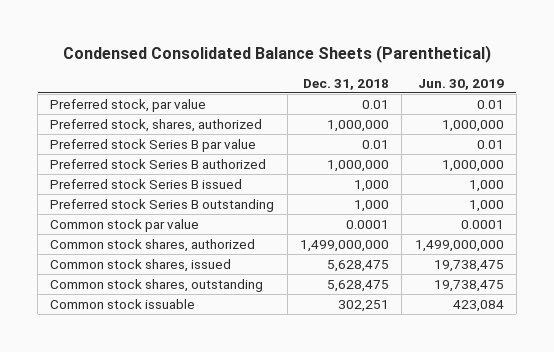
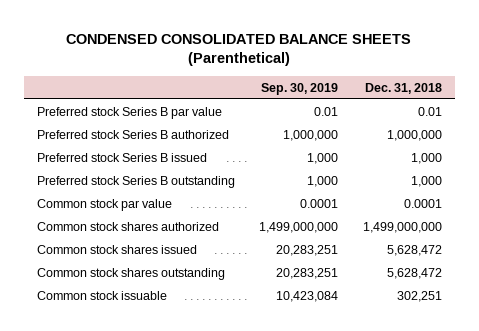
- Condensed Consolidated Balance Sheets (Parenthetical)
+ CONDENSED CONSOLIDATED BALANCE SHEETS (Parenthetical)
- | Dec. 31, 2018 | Jun. 30, 2019
+ | Sep. 30, 2019 | Dec. 31, 2018
- Preferred stock, par value | 0.01 | 0.01
- Preferred stock, shares, authorized | 1,000,000 | 1,000,000
- Common stock shares, authorized | 1,499,000,000 | 1,499,000,000
- Common stock shares, issued | 5,628,475 | 19,738,475
- Common stock shares, outstanding | 5,628,475 | 19,738,475
+ Common stock shares authorized | 1,499,000,000 | 1,499,000,000
+ Common stock shares issued | 20,283,251 | 5,628,472
+ Common stock shares outstanding | 20,283,251 | 5,628,472

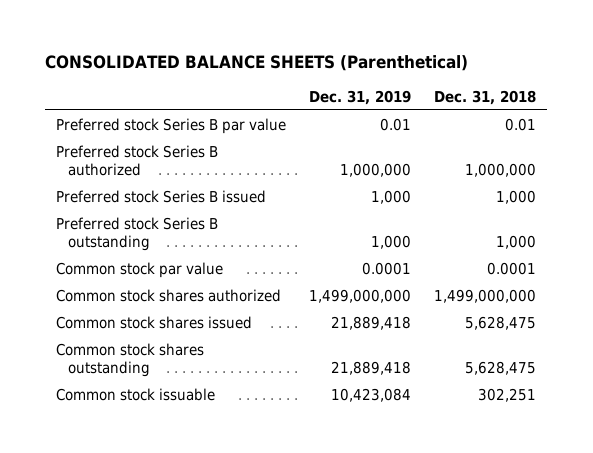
- CONDENSED CONSOLIDATED BALANCE SHEETS (Parenthetical)
+ CONSOLIDATED BALANCE SHEETS (Parenthetical)
- | Sep. 30, 2019 | Dec. 31, 2018
+ | Dec. 31, 2019 | Dec. 31, 2018
- Common stock shares issued | 20,283,251 | 5,628,472
- Common stock shares outstanding | 20,283,251 | 5,628,472
+ Common stock shares issued | 21,889,418 | 5,628,475
+ Common stock shares outstanding | 21,889,418 | 5,628,475

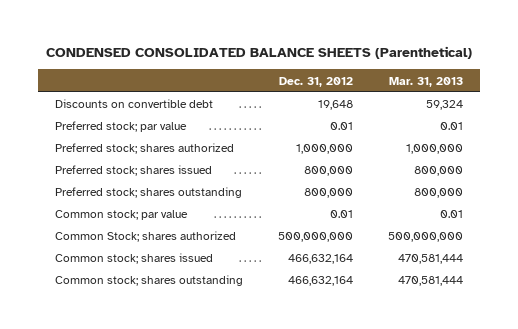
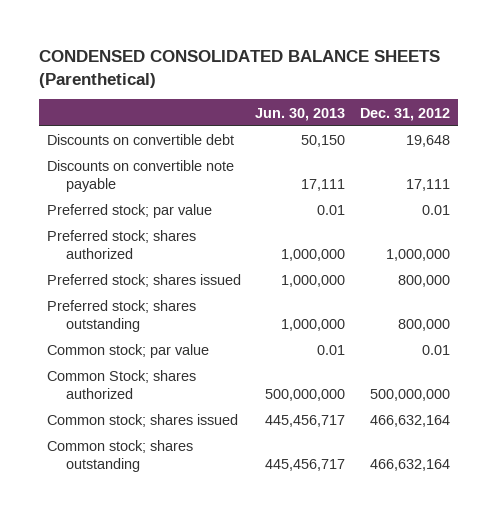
- | Dec. 31, 2012 | Mar. 31, 2013
+ | Jun. 30, 2013 | Dec. 31, 2012
+ Discounts on convertible note payable | 17,111 | 17,111

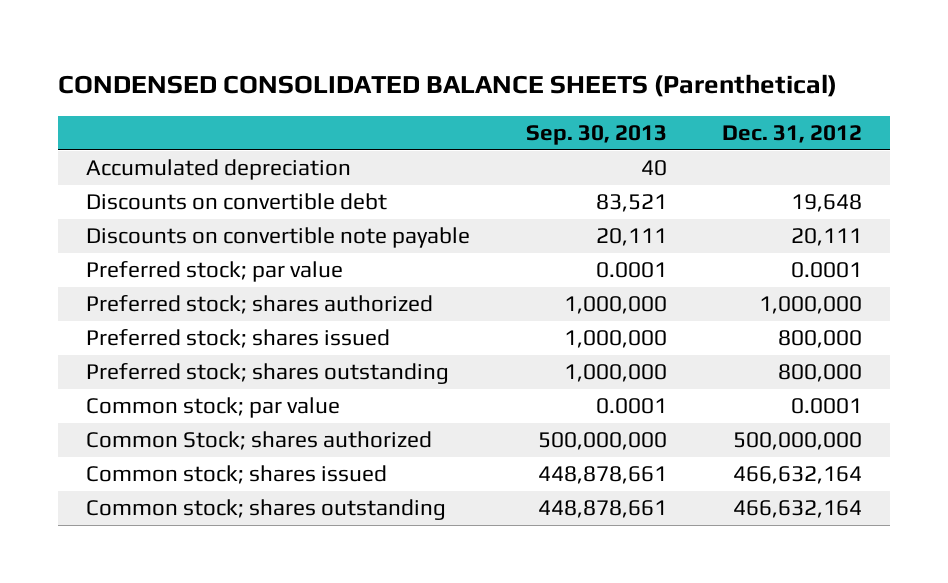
- | Jun. 30, 2013 | Dec. 31, 2012
+ | Sep. 30, 2013 | Dec. 31, 2012
+ Accumulated depreciation | 40 |
- Discounts on convertible note payable | 17,111 | 17,111
- Preferred stock; par value | 0.01 | 0.01
+ Discounts on convertible note payable | 20,111 | 20,111
+ Preferred stock; par value | 0.0001 | 0.0001
- Common stock; par value | 0.01 | 0.01
+ Common stock; par value | 0.0001 | 0.0001

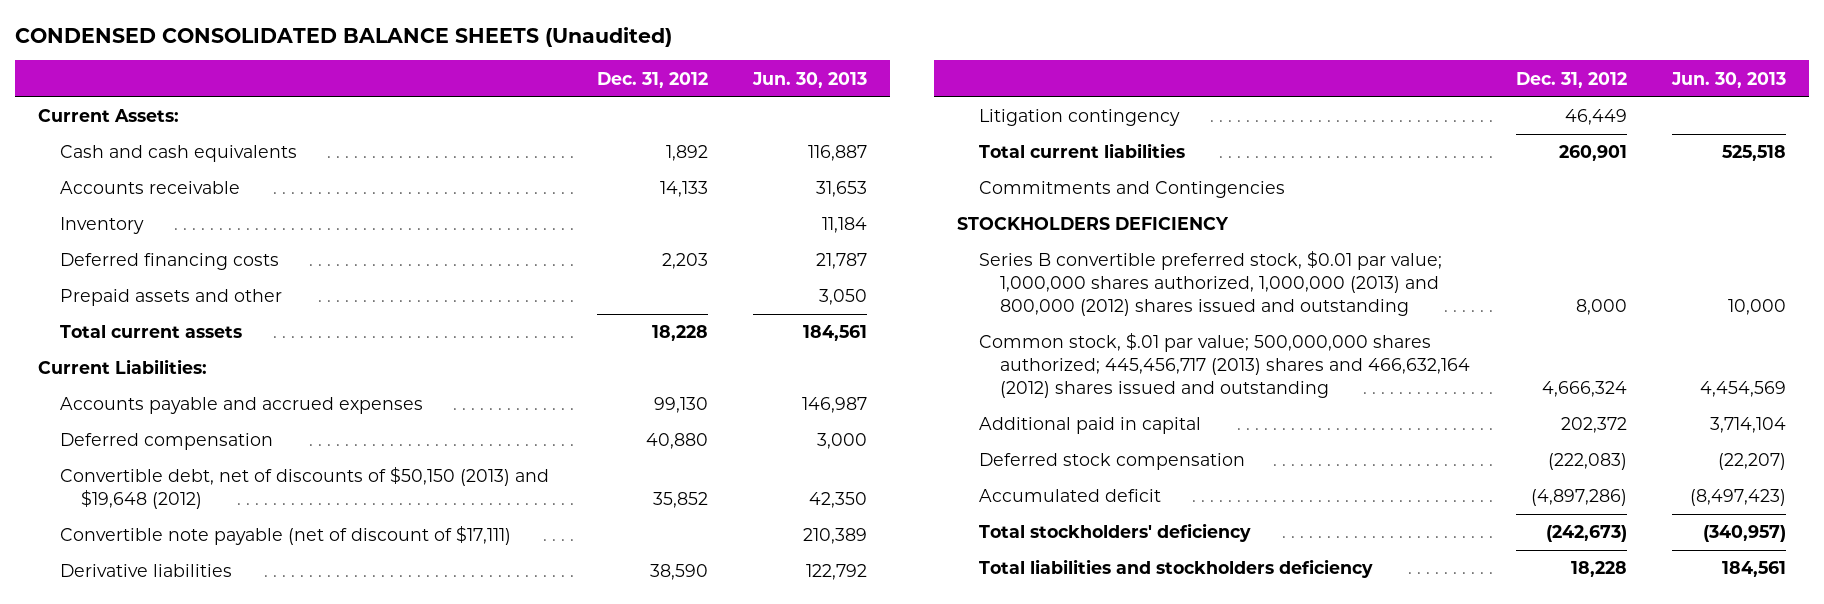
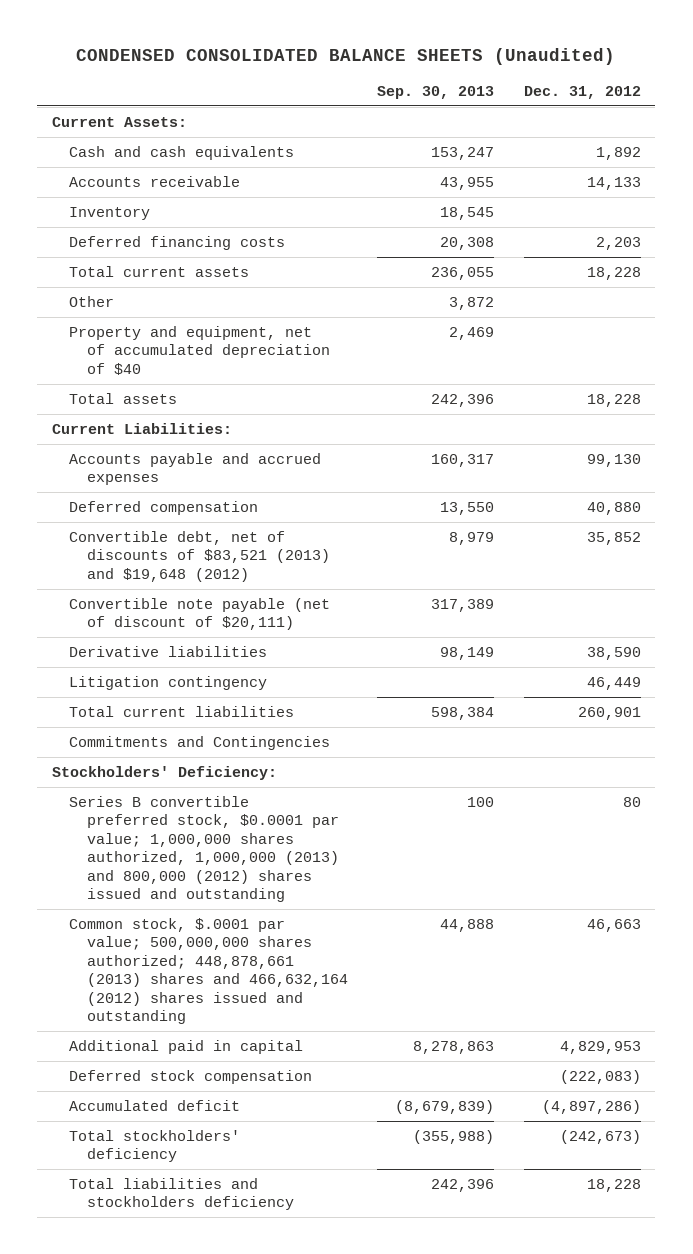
- | Dec. 31, 2012 | Jun. 30, 2013
+ | Sep. 30, 2013 | Dec. 31, 2012
- Prepaid assets and other | | 3,050
+ Other | 3,872 |
+ Property and equipment, net of accumulated depreciation of $40 | 2,469 |
+ Total assets | 242,396 | 18,228
- Convertible debt, net of discounts of $50,150 (2013) and $19,648 (2012) | 35,852 | 42,350
- Convertible note payable (net of discount of $17,111) | | 210,389
+ Convertible debt, net of discounts of $83,521 (2013) and $19,648 (2012) | 8,979 | 35,852
+ Convertible note payable (net of discount of $20,111) | 317,389 |
- STOCKHOLDERS DEFICIENCY
- Series B convertible preferred stock, $0.01 par value; 1,000,000 shares authorized, 1,000,000 (2013) and 800,000 (2012) shares issued and outstanding | 8,000 | 10,000
- Common stock, $.01 par value; 500,000,000 shares authorized; 445,456,717 (2013) shares and 466,632,164 (2012) shares issued and outstanding | 4,666,324 | 4,454,569
- Additional paid in capital | 202,372 | 3,714,104
+ Stockholders' Deficiency:
+ Series B convertible preferred stock, $0.0001 par value; 1,000,000 shares authorized, 1,000,000 (2013) and 800,000 (2012) shares issued and outstanding | 100 | 80
+ Common stock, $.0001 par value; 500,000,000 shares authorized; 448,878,661 (2013) shares and 466,632,164 (2012) shares issued and outstanding | 44,888 | 46,663
+ Additional paid in capital | 8,278,863 | 4,829,953

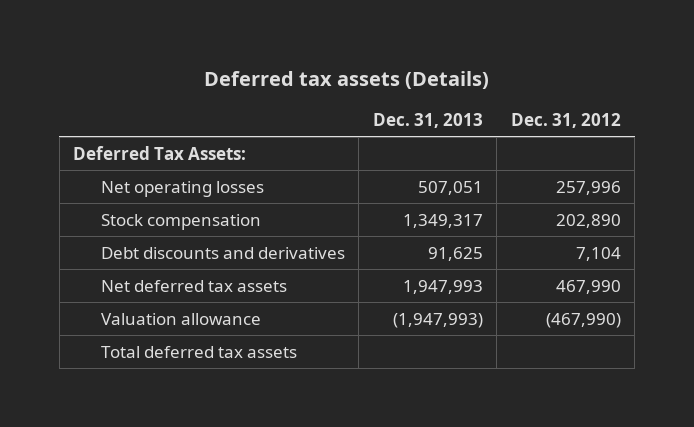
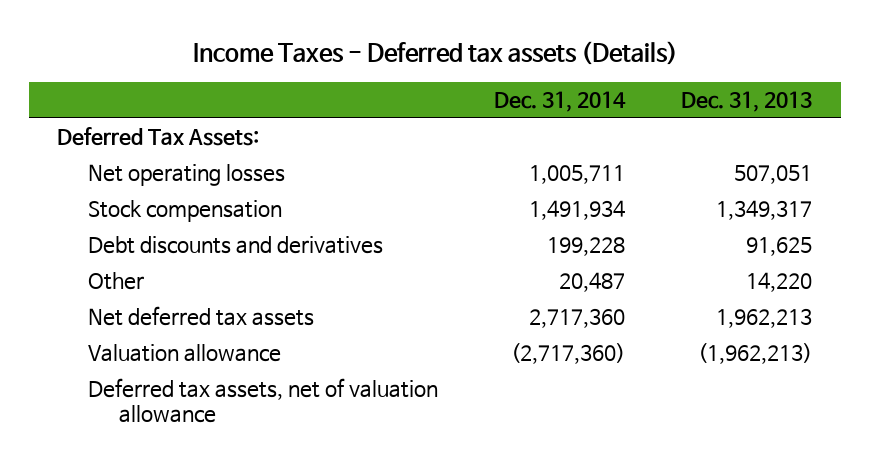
- Deferred tax assets (Details)
+ Income Taxes - Deferred tax assets (Details)
- | Dec. 31, 2013 | Dec. 31, 2012
+ | Dec. 31, 2014 | Dec. 31, 2013
- Net deferred tax assets | 1,947,993 | 467,990
- Valuation allowance | (1,947,993) | (467,990)
- Total deferred tax assets
+ Other | 20,487 | 14,220
+ Net deferred tax assets | 2,717,360 | 1,962,213
+ Valuation allowance | (2,717,360) | (1,962,213)
+ Deferred tax assets, net of valuation allowance

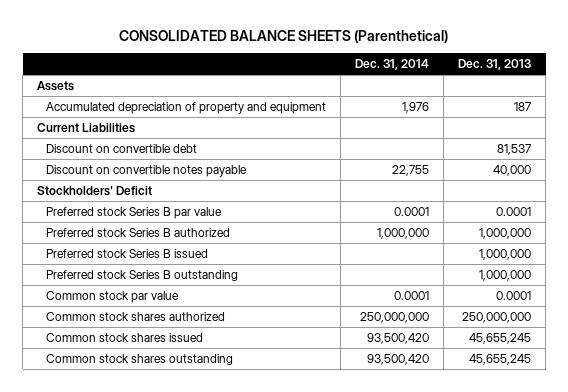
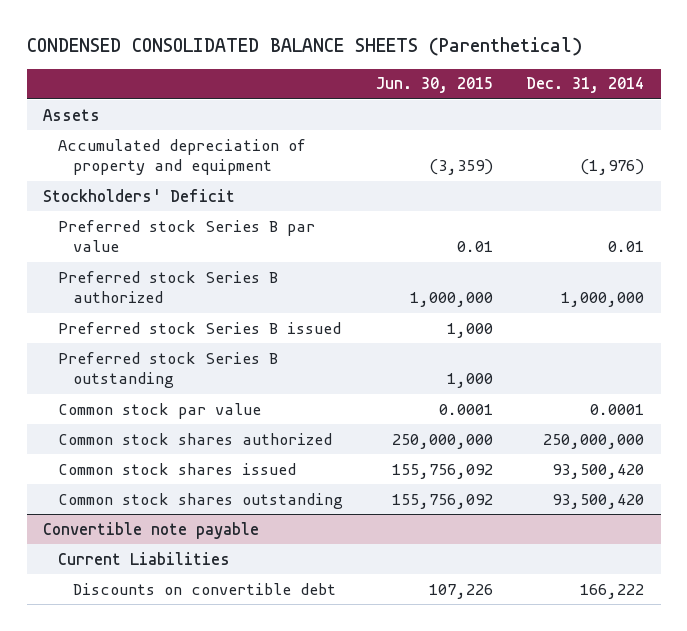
- CONSOLIDATED BALANCE SHEETS (Parenthetical)
+ CONDENSED CONSOLIDATED BALANCE SHEETS (Parenthetical)
- | Dec. 31, 2014 | Dec. 31, 2013
+ | Jun. 30, 2015 | Dec. 31, 2014
- Accumulated depreciation of property and equipment | 1,976 | 187
- Current Liabilities
- Discount on convertible debt | | 81,537
- Discount on convertible notes payable | 22,755 | 40,000
+ Accumulated depreciation of property and equipment | (3,359) | (1,976)
- Preferred stock Series B par value | 0.0001 | 0.0001
+ Preferred stock Series B par value | 0.01 | 0.01
+ Convertible note payable
+ Current Liabilities
+ Discounts on convertible debt | 107,226 | 166,222

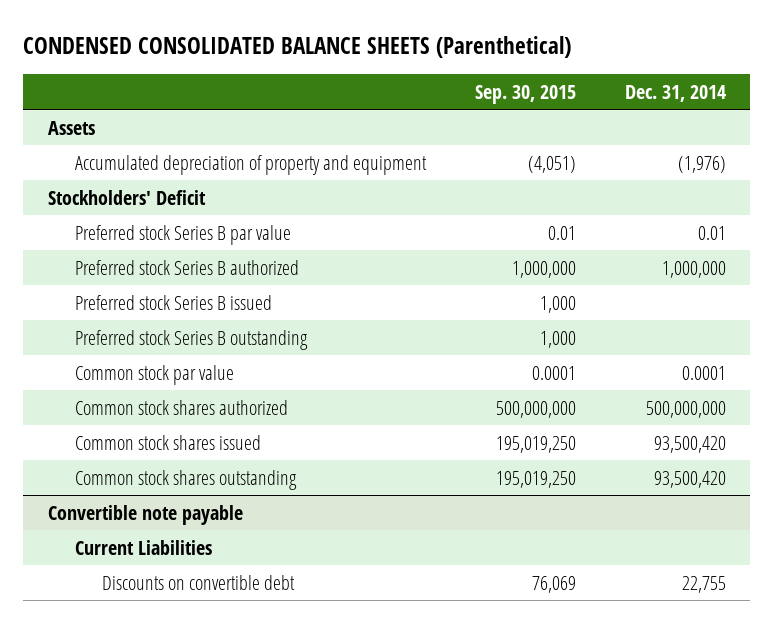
- | Jun. 30, 2015 | Dec. 31, 2014
+ | Sep. 30, 2015 | Dec. 31, 2014
- Common stock shares authorized | 250,000,000 | 250,000,000
+ Common stock shares authorized | 500,000,000 | 500,000,000
@ Convertible note payable
- Discounts on convertible debt | 107,226 | 166,222
+ Discounts on convertible debt | 76,069 | 22,755

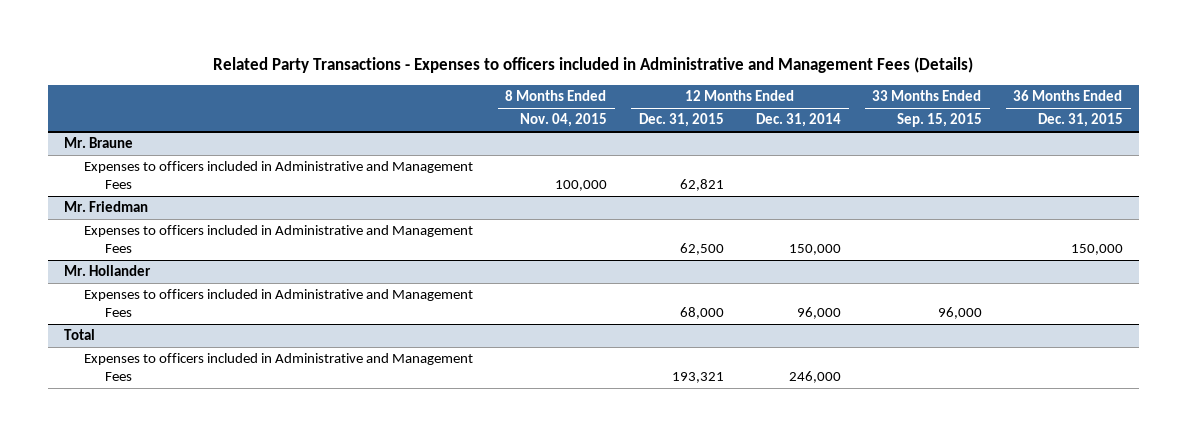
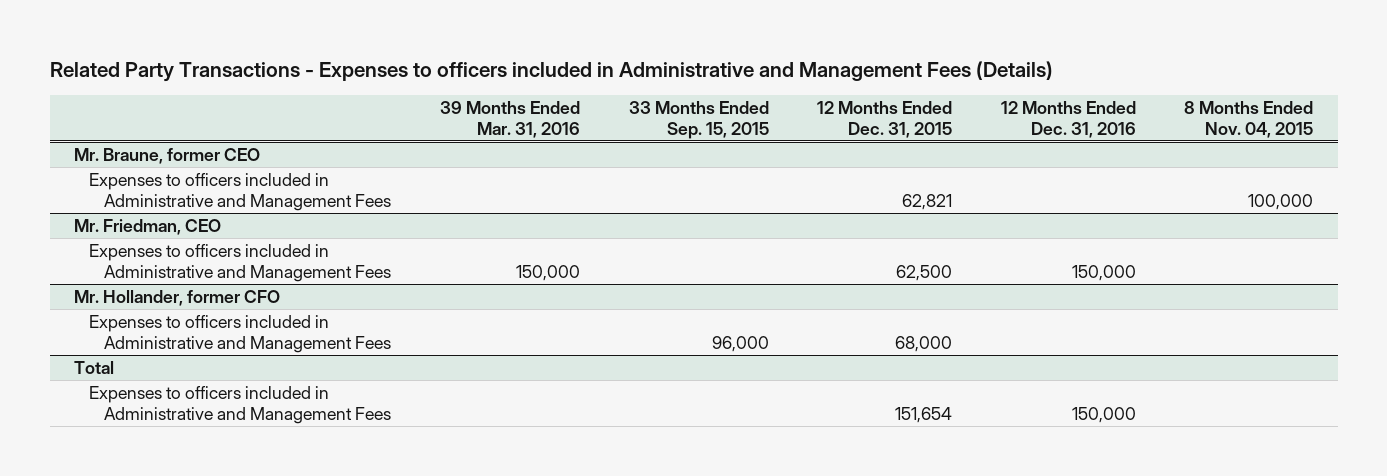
- | 8 Months Ended Nov. 04, 2015 | 12 Months Ended Dec. 31, 2015 | 12 Months Ended Dec. 31, 2014 | 33 Months Ended Sep. 15, 2015 | 36 Months Ended Dec. 31, 2015
+ | 39 Months Ended Mar. 31, 2016 | 33 Months Ended Sep. 15, 2015 | 12 Months Ended Dec. 31, 2015 | 12 Months Ended Dec. 31, 2016 | 8 Months Ended Nov. 04, 2015
- Mr. Braune
+ Mr. Braune, former CEO
- Mr. Friedman
+ Mr. Friedman, CEO
- Mr. Hollander
+ Mr. Hollander, former CFO
@ Total
- Expenses to officers included in Administrative and Management Fees | | 193,321 | 246,000 | |
+ Expenses to officers included in Administrative and Management Fees | | | 151,654 | 150,000 |

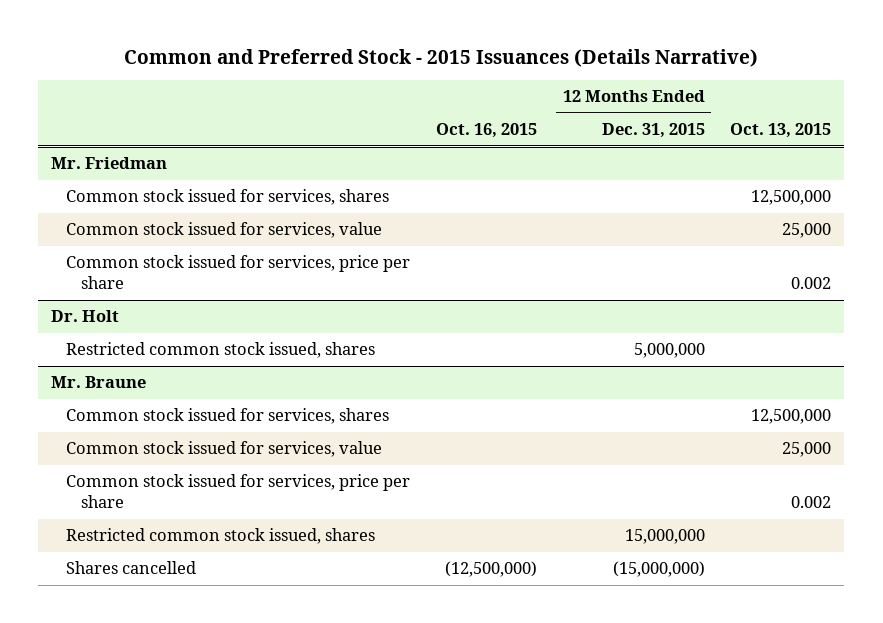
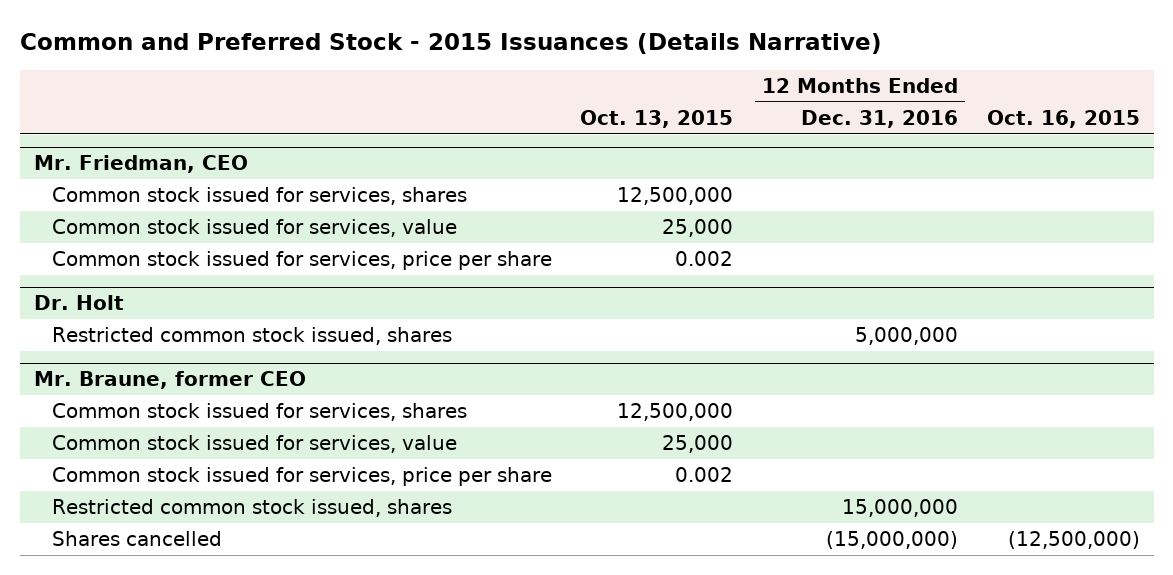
- | Oct. 16, 2015 | 12 Months Ended Dec. 31, 2015 | Oct. 13, 2015
+ | Oct. 13, 2015 | 12 Months Ended Dec. 31, 2016 | Oct. 16, 2015
- Mr. Friedman
+ Mr. Friedman, CEO
- Mr. Braune
+ Mr. Braune, former CEO

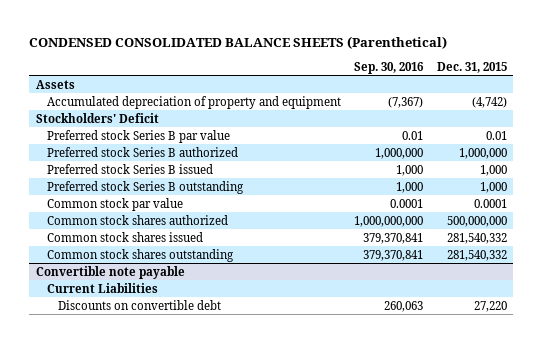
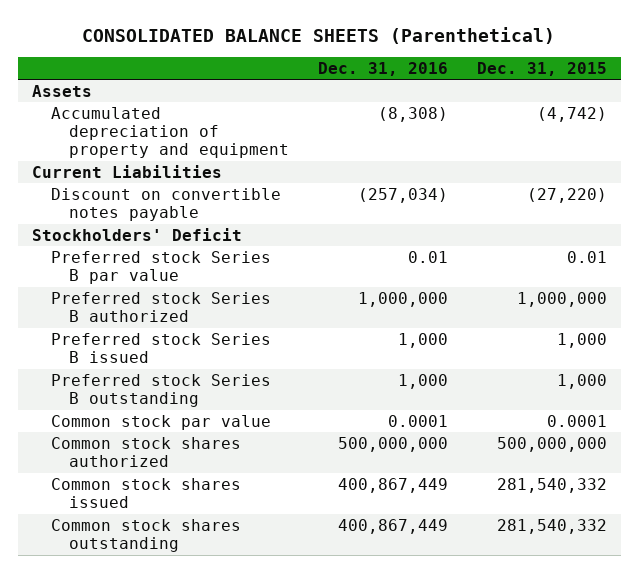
- CONDENSED CONSOLIDATED BALANCE SHEETS (Parenthetical)
+ CONSOLIDATED BALANCE SHEETS (Parenthetical)
- | Sep. 30, 2016 | Dec. 31, 2015
+ | Dec. 31, 2016 | Dec. 31, 2015
+ Current Liabilities
+ Discount on convertible notes payable | (257,034) | (27,220)
- Convertible note payable
- Current Liabilities
- Discounts on convertible debt | 260,063 | 27,220

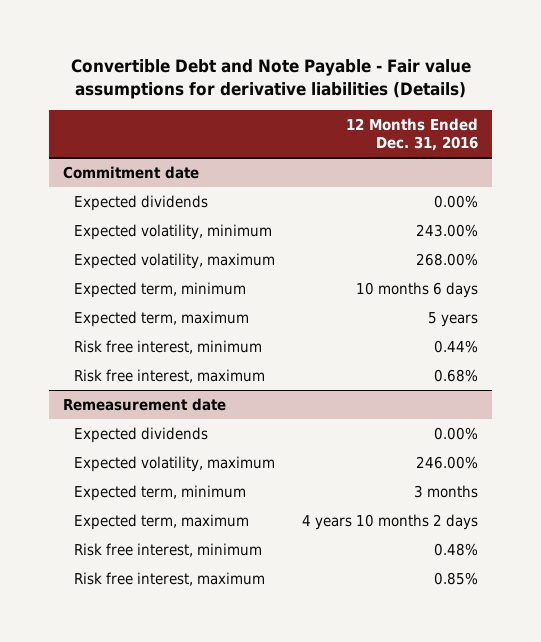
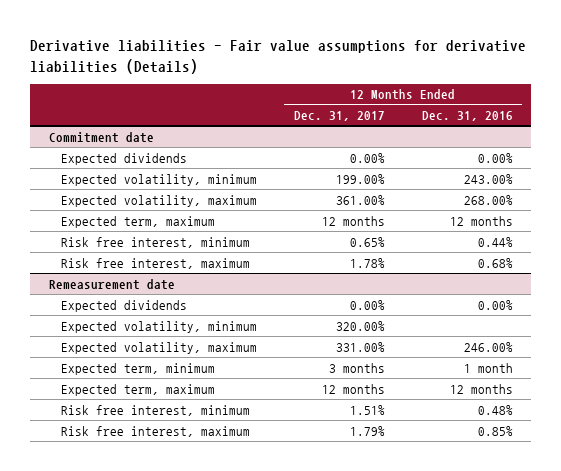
- Convertible Debt and Note Payable - Fair value assumptions for derivative liabilities (Details)
+ Derivative liabilities - Fair value assumptions for derivative liabilities (Details)
- | 12 Months Ended Dec. 31, 2016
+ | 12 Months Ended Dec. 31, 2017 | 12 Months Ended Dec. 31, 2016
@ Commitment date
- Expected term, minimum | 10 months 6 days
- Expected term, maximum | 5 years
+ Expected term, maximum | 12 months | 12 months
@ Remeasurement date
+ Expected volatility, minimum | 320.00% |
- Expected term, minimum | 3 months
- Expected term, maximum | 4 years 10 months 2 days
+ Expected term, minimum | 3 months | 1 month
+ Expected term, maximum | 12 months | 12 months

